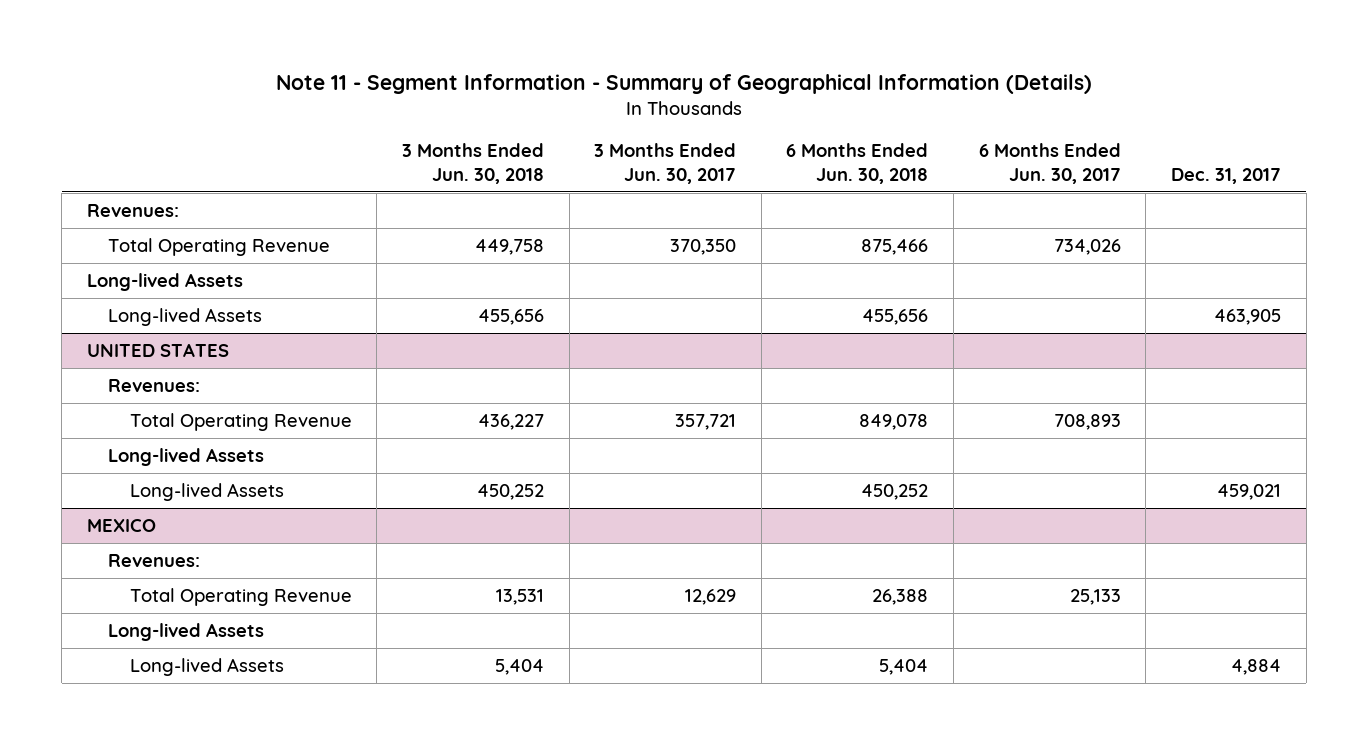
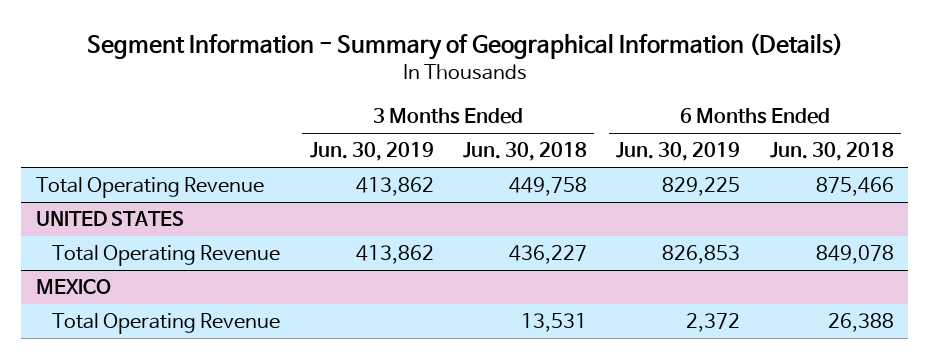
- Note 11 - Segment Information - Summary of Geographical Information (Details)
+ Segment Information - Summary of Geographical Information (Details)
- | 3 Months Ended Jun. 30, 2018 | 3 Months Ended Jun. 30, 2017 | 6 Months Ended Jun. 30, 2018 | 6 Months Ended Jun. 30, 2017 | Dec. 31, 2017
+ | 3 Months Ended Jun. 30, 2019 | 3 Months Ended Jun. 30, 2018 | 6 Months Ended Jun. 30, 2019 | 6 Months Ended Jun. 30, 2018
- Revenues:
- Long-lived Assets
- Long-lived Assets | 455,656 | | 455,656 | | 463,905
@ UNITED STATES
- Revenues:
- Long-lived Assets
- Long-lived Assets | 450,252 | | 450,252 | | 459,021
@ MEXICO
- Revenues:
- Long-lived Assets
- Long-lived Assets | 5,404 | | 5,404 | | 4,884

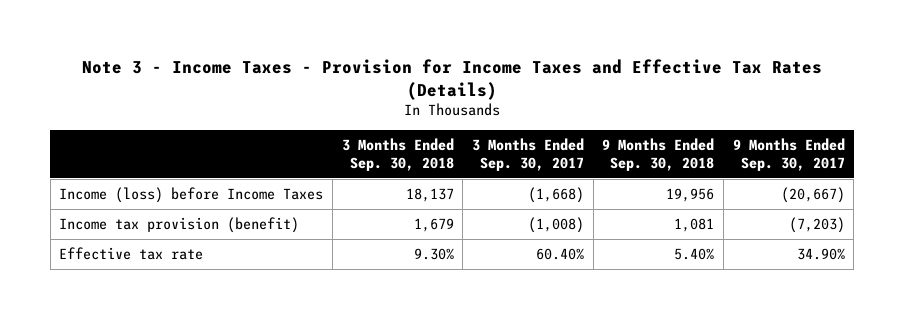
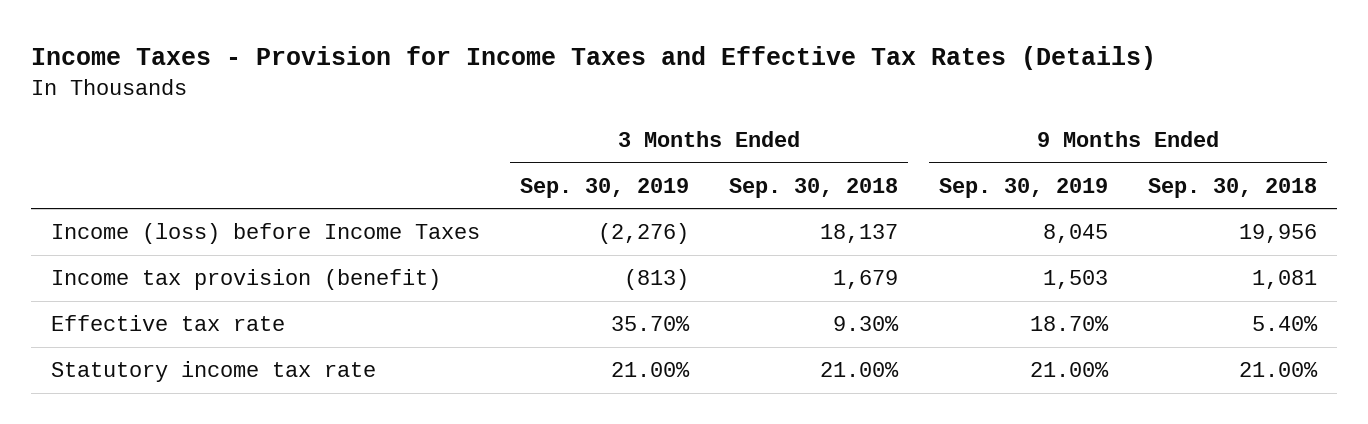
- Note 3 - Income Taxes - Provision for Income Taxes and Effective Tax Rates (Details)
+ Income Taxes - Provision for Income Taxes and Effective Tax Rates (Details)
- | 3 Months Ended Sep. 30, 2018 | 3 Months Ended Sep. 30, 2017 | 9 Months Ended Sep. 30, 2018 | 9 Months Ended Sep. 30, 2017
+ | 3 Months Ended Sep. 30, 2019 | 3 Months Ended Sep. 30, 2018 | 9 Months Ended Sep. 30, 2019 | 9 Months Ended Sep. 30, 2018
+ Statutory income tax rate | 21.00% | 21.00% | 21.00% | 21.00%

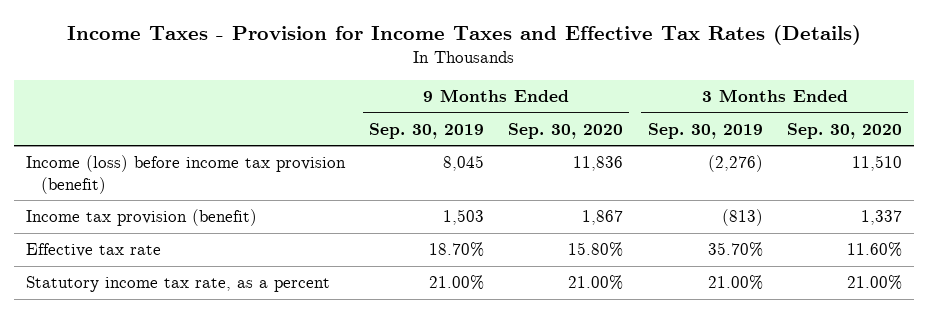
- | 3 Months Ended Sep. 30, 2019 | 3 Months Ended Sep. 30, 2018 | 9 Months Ended Sep. 30, 2019 | 9 Months Ended Sep. 30, 2018
+ | 9 Months Ended Sep. 30, 2019 | 9 Months Ended Sep. 30, 2020 | 3 Months Ended Sep. 30, 2019 | 3 Months Ended Sep. 30, 2020
- Income (loss) before Income Taxes | (2,276) | 18,137 | 8,045 | 19,956
+ Income (loss) before income tax provision (benefit) | 8,045 | 11,836 | (2,276) | 11,510
- Statutory income tax rate | 21.00% | 21.00% | 21.00% | 21.00%
+ Statutory income tax rate, as a percent | 21.00% | 21.00% | 21.00% | 21.00%

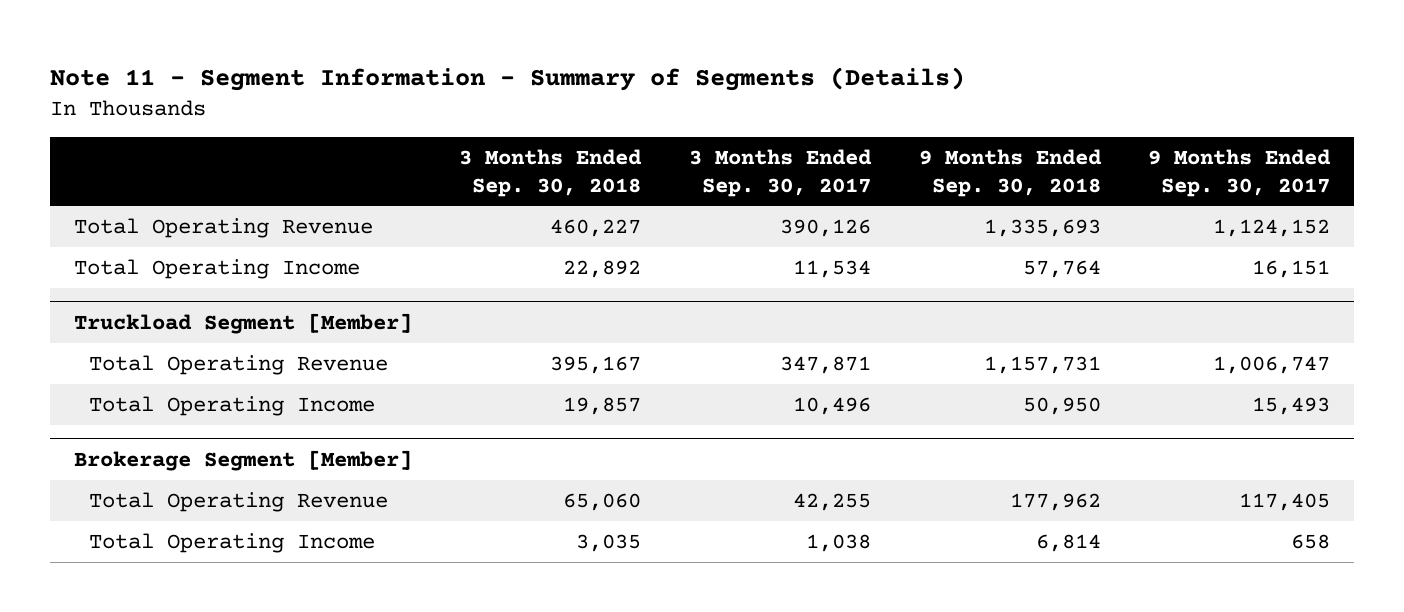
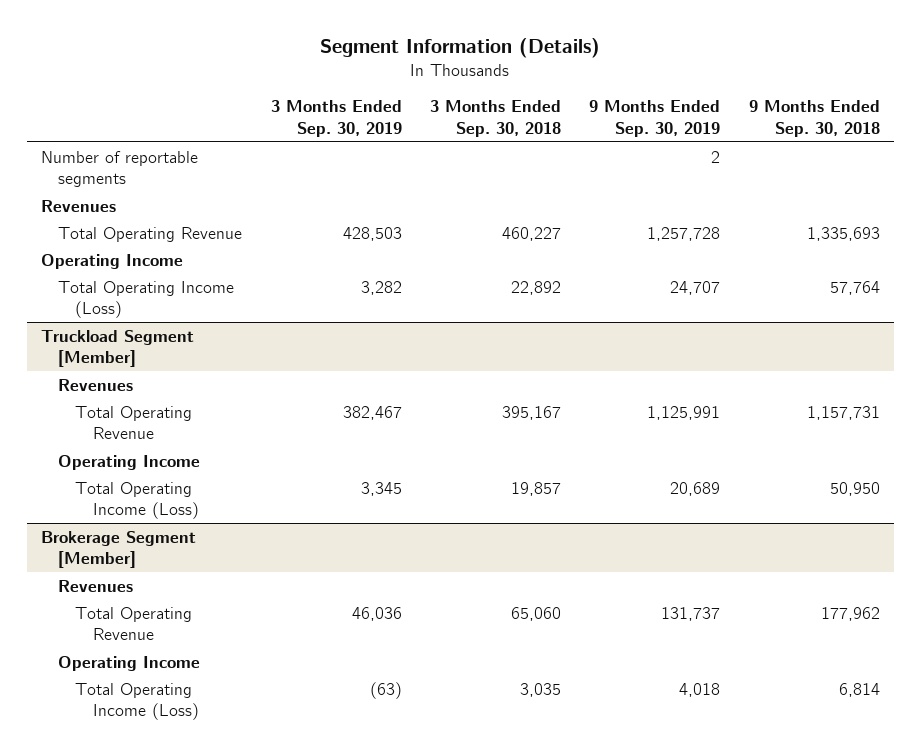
- Note 11 - Segment Information - Summary of Segments (Details)
+ Segment Information (Details)
- | 3 Months Ended Sep. 30, 2018 | 3 Months Ended Sep. 30, 2017 | 9 Months Ended Sep. 30, 2018 | 9 Months Ended Sep. 30, 2017
+ | 3 Months Ended Sep. 30, 2019 | 3 Months Ended Sep. 30, 2018 | 9 Months Ended Sep. 30, 2019 | 9 Months Ended Sep. 30, 2018
+ Number of reportable segments | | | 2 |
+ Revenues
- Total Operating Income | 22,892 | 11,534 | 57,764 | 16,151
+ Operating Income
+ Total Operating Income (Loss) | 3,282 | 22,892 | 24,707 | 57,764
@ Truckload Segment [Member]
+ Revenues
- Total Operating Income | 19,857 | 10,496 | 50,950 | 15,493
+ Operating Income
+ Total Operating Income (Loss) | 3,345 | 19,857 | 20,689 | 50,950
@ Brokerage Segment [Member]
+ Revenues
- Total Operating Income | 3,035 | 1,038 | 6,814 | 658
+ Operating Income
+ Total Operating Income (Loss) | (63) | 3,035 | 4,018 | 6,814

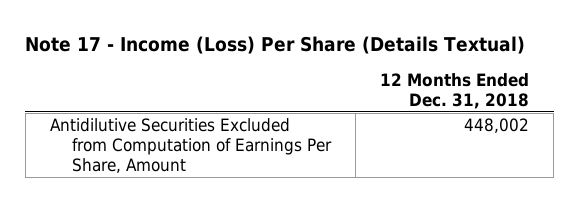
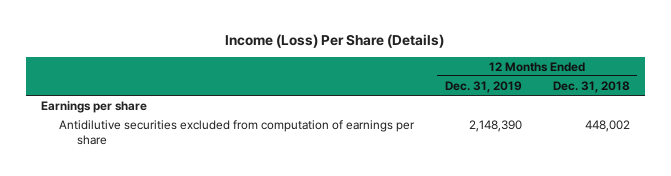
- Note 17 - Income (Loss) Per Share (Details Textual)
+ Income (Loss) Per Share (Details)
- | 12 Months Ended Dec. 31, 2018
+ | 12 Months Ended Dec. 31, 2019 | 12 Months Ended Dec. 31, 2018
- Antidilutive Securities Excluded from Computation of Earnings Per Share, Amount | 448,002
+ Earnings per share
+ Antidilutive securities excluded from computation of earnings per share | 2,148,390 | 448,002

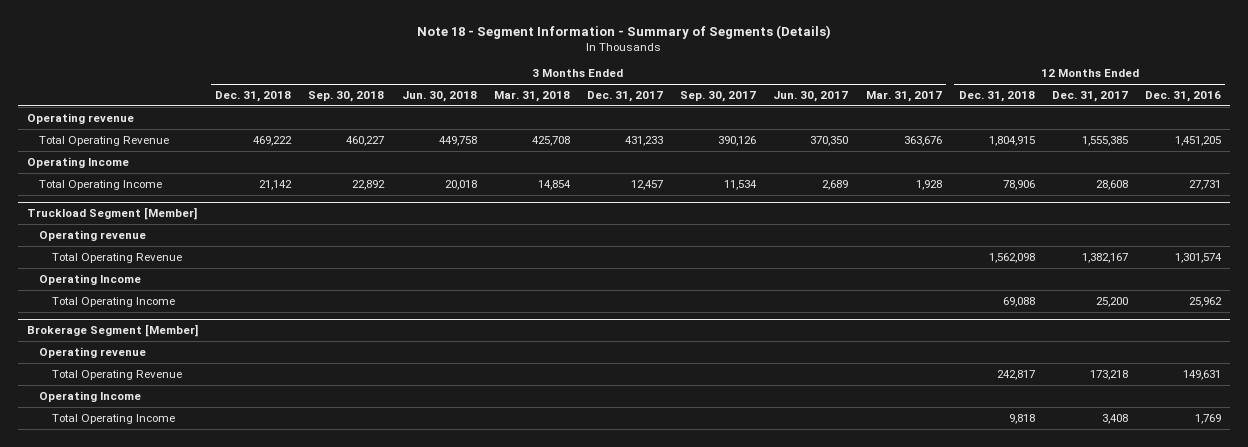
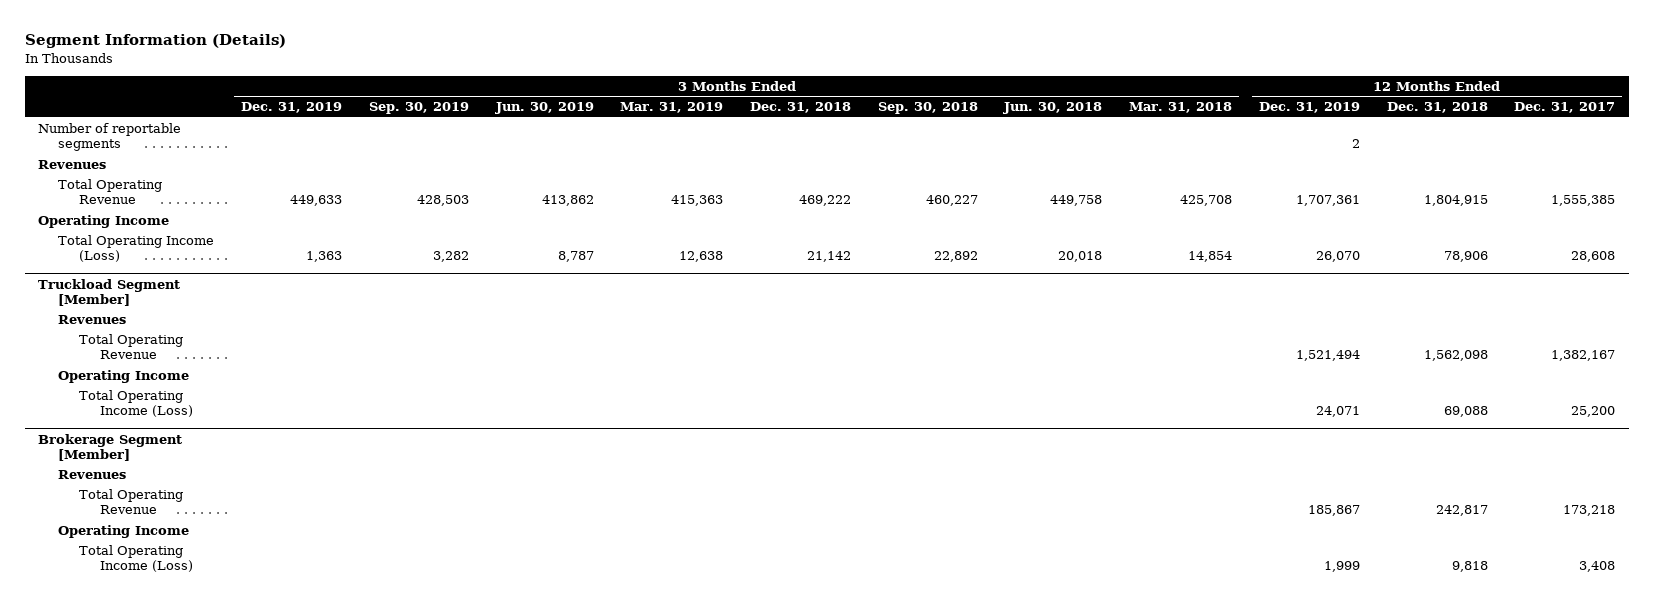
- Note 18 - Segment Information - Summary of Segments (Details)
+ Segment Information (Details)
- | 3 Months Ended Dec. 31, 2018 | 3 Months Ended Sep. 30, 2018 | 3 Months Ended Jun. 30, 2018 | 3 Months Ended Mar. 31, 2018 | 3 Months Ended Dec. 31, 2017 | 3 Months Ended Sep. 30, 2017 | 3 Months Ended Jun. 30, 2017 | 3 Months Ended Mar. 31, 2017 | 12 Months Ended Dec. 31, 2018 | 12 Months Ended Dec. 31, 2017 | 12 Months Ended Dec. 31, 2016
+ | 3 Months Ended Dec. 31, 2019 | 3 Months Ended Sep. 30, 2019 | 3 Months Ended Jun. 30, 2019 | 3 Months Ended Mar. 31, 2019 | 3 Months Ended Dec. 31, 2018 | 3 Months Ended Sep. 30, 2018 | 3 Months Ended Jun. 30, 2018 | 3 Months Ended Mar. 31, 2018 | 12 Months Ended Dec. 31, 2019 | 12 Months Ended Dec. 31, 2018 | 12 Months Ended Dec. 31, 2017
- Operating revenue
+ Number of reportable segments | | | | | | | | | 2 | |
+ Revenues
- Total Operating Income | 21,142 | 22,892 | 20,018 | 14,854 | 12,457 | 11,534 | 2,689 | 1,928 | 78,906 | 28,608 | 27,731
+ Total Operating Income (Loss) | 1,363 | 3,282 | 8,787 | 12,638 | 21,142 | 22,892 | 20,018 | 14,854 | 26,070 | 78,906 | 28,608
@ Truckload Segment [Member]
- Operating revenue
+ Revenues
- Total Operating Income | | | | | | | | | 69,088 | 25,200 | 25,962
+ Total Operating Income (Loss) | | | | | | | | | 24,071 | 69,088 | 25,200
@ Brokerage Segment [Member]
- Operating revenue
+ Revenues
- Total Operating Income | | | | | | | | | 9,818 | 3,408 | 1,769
+ Total Operating Income (Loss) | | | | | | | | | 1,999 | 9,818 | 3,408

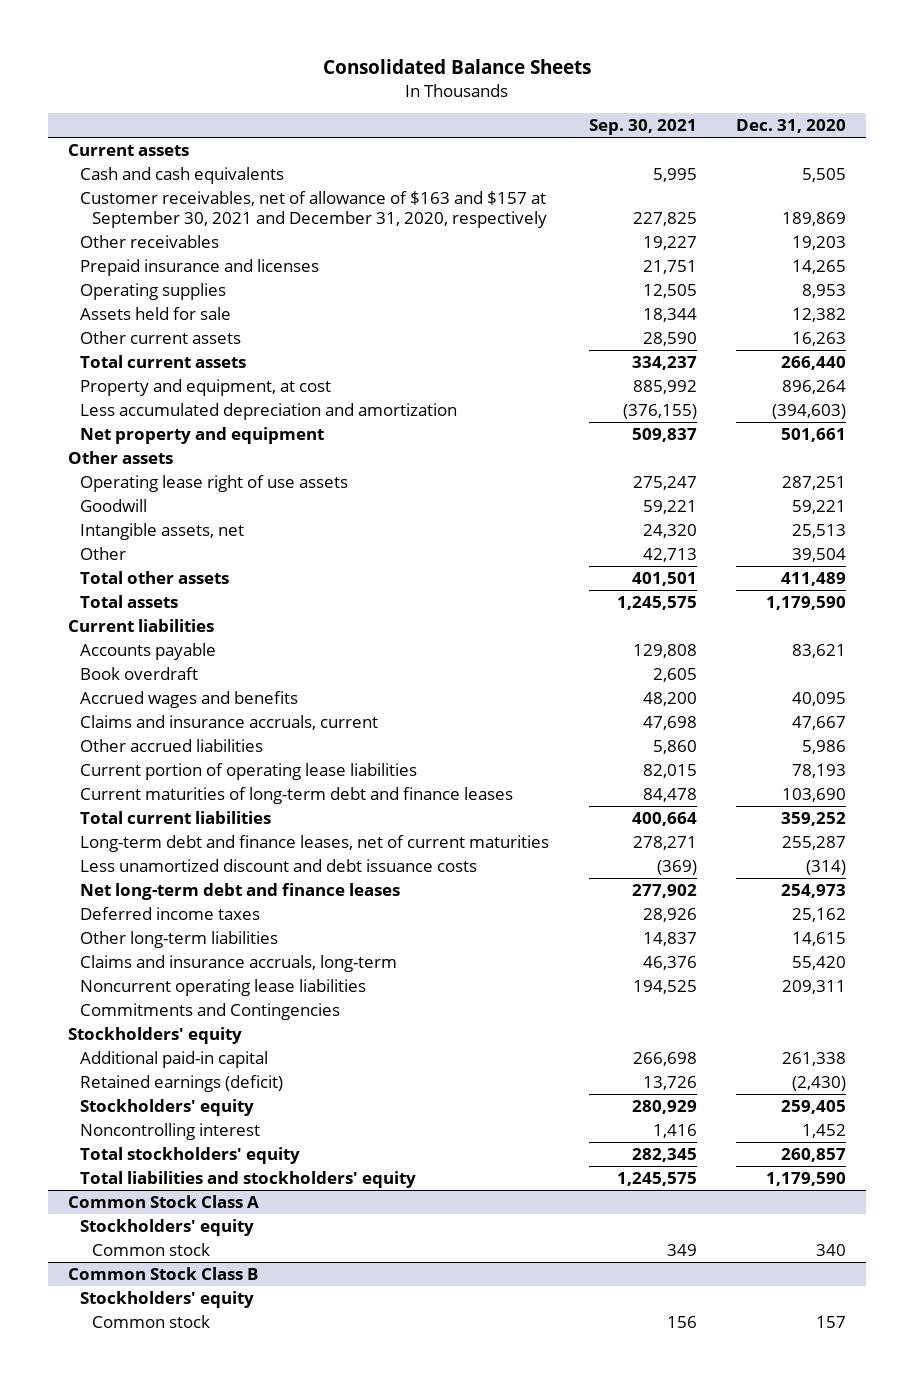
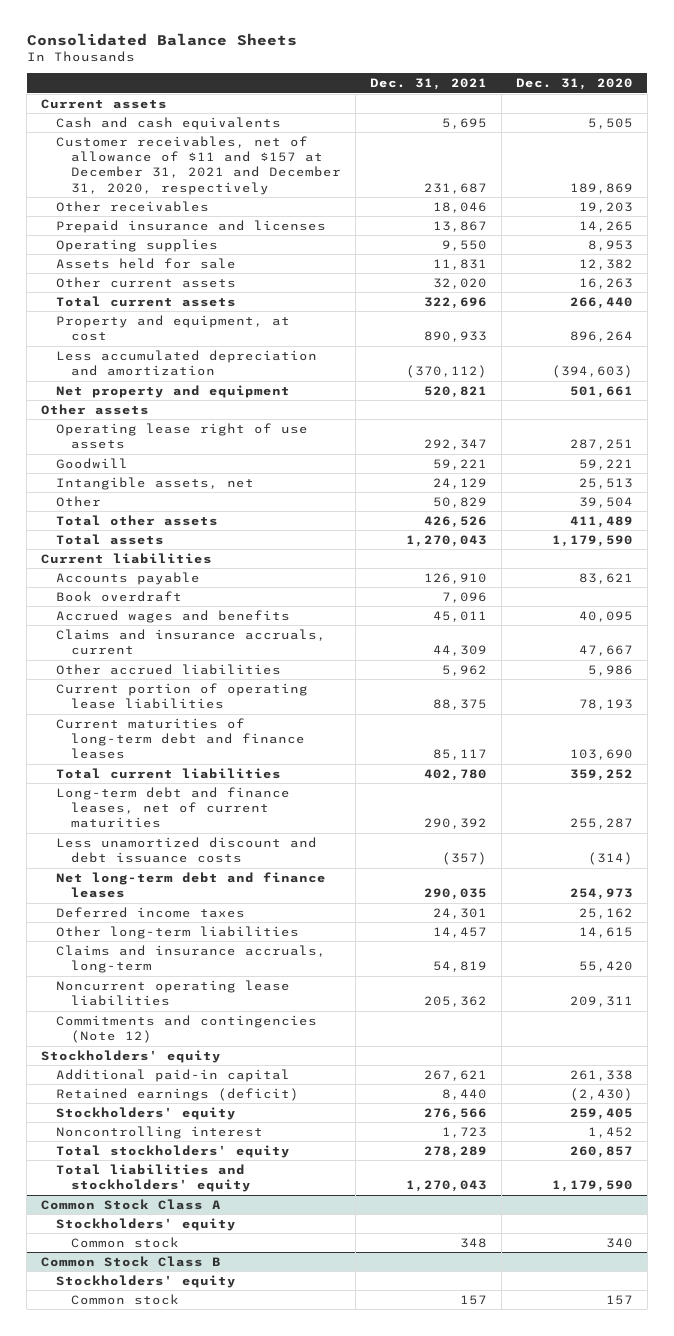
- | Sep. 30, 2021 | Dec. 31, 2020
+ | Dec. 31, 2021 | Dec. 31, 2020
- Customer receivables, net of allowance of $163 and $157 at September 30, 2021 and December 31, 2020, respectively | 227,825 | 189,869
+ Customer receivables, net of allowance of $11 and $157 at December 31, 2021 and December 31, 2020, respectively | 231,687 | 189,869
- Commitments and Contingencies
+ Commitments and contingencies (Note 12)

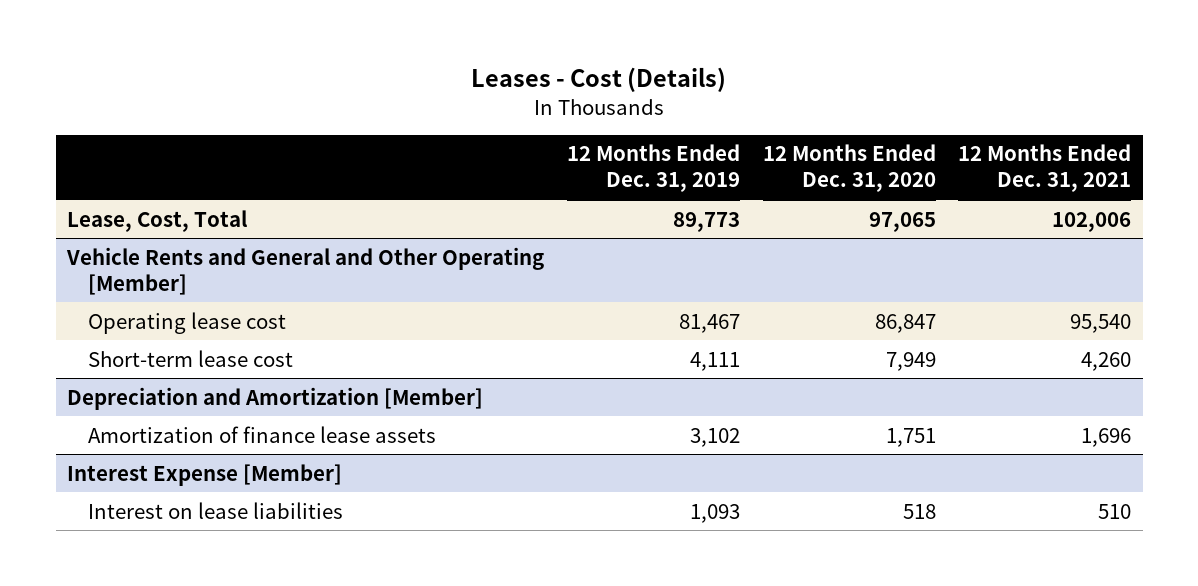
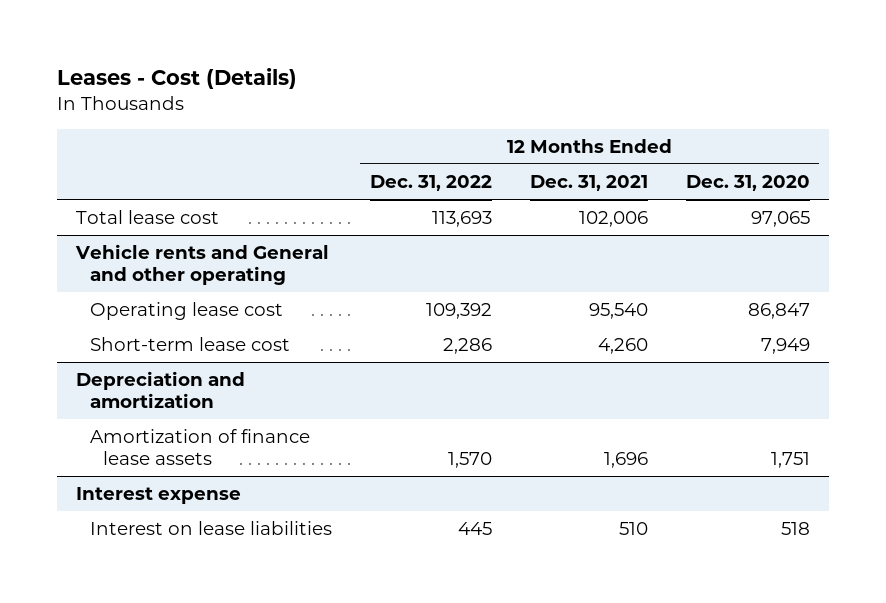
- | 12 Months Ended Dec. 31, 2019 | 12 Months Ended Dec. 31, 2020 | 12 Months Ended Dec. 31, 2021
+ | 12 Months Ended Dec. 31, 2022 | 12 Months Ended Dec. 31, 2021 | 12 Months Ended Dec. 31, 2020
- Lease, Cost, Total | 89,773 | 97,065 | 102,006
- Vehicle Rents and General and Other Operating [Member]
+ Total lease cost | 113,693 | 102,006 | 97,065
+ Vehicle rents and General and other operating
- Depreciation and Amortization [Member]
+ Depreciation and amortization
- Interest Expense [Member]
+ Interest expense

